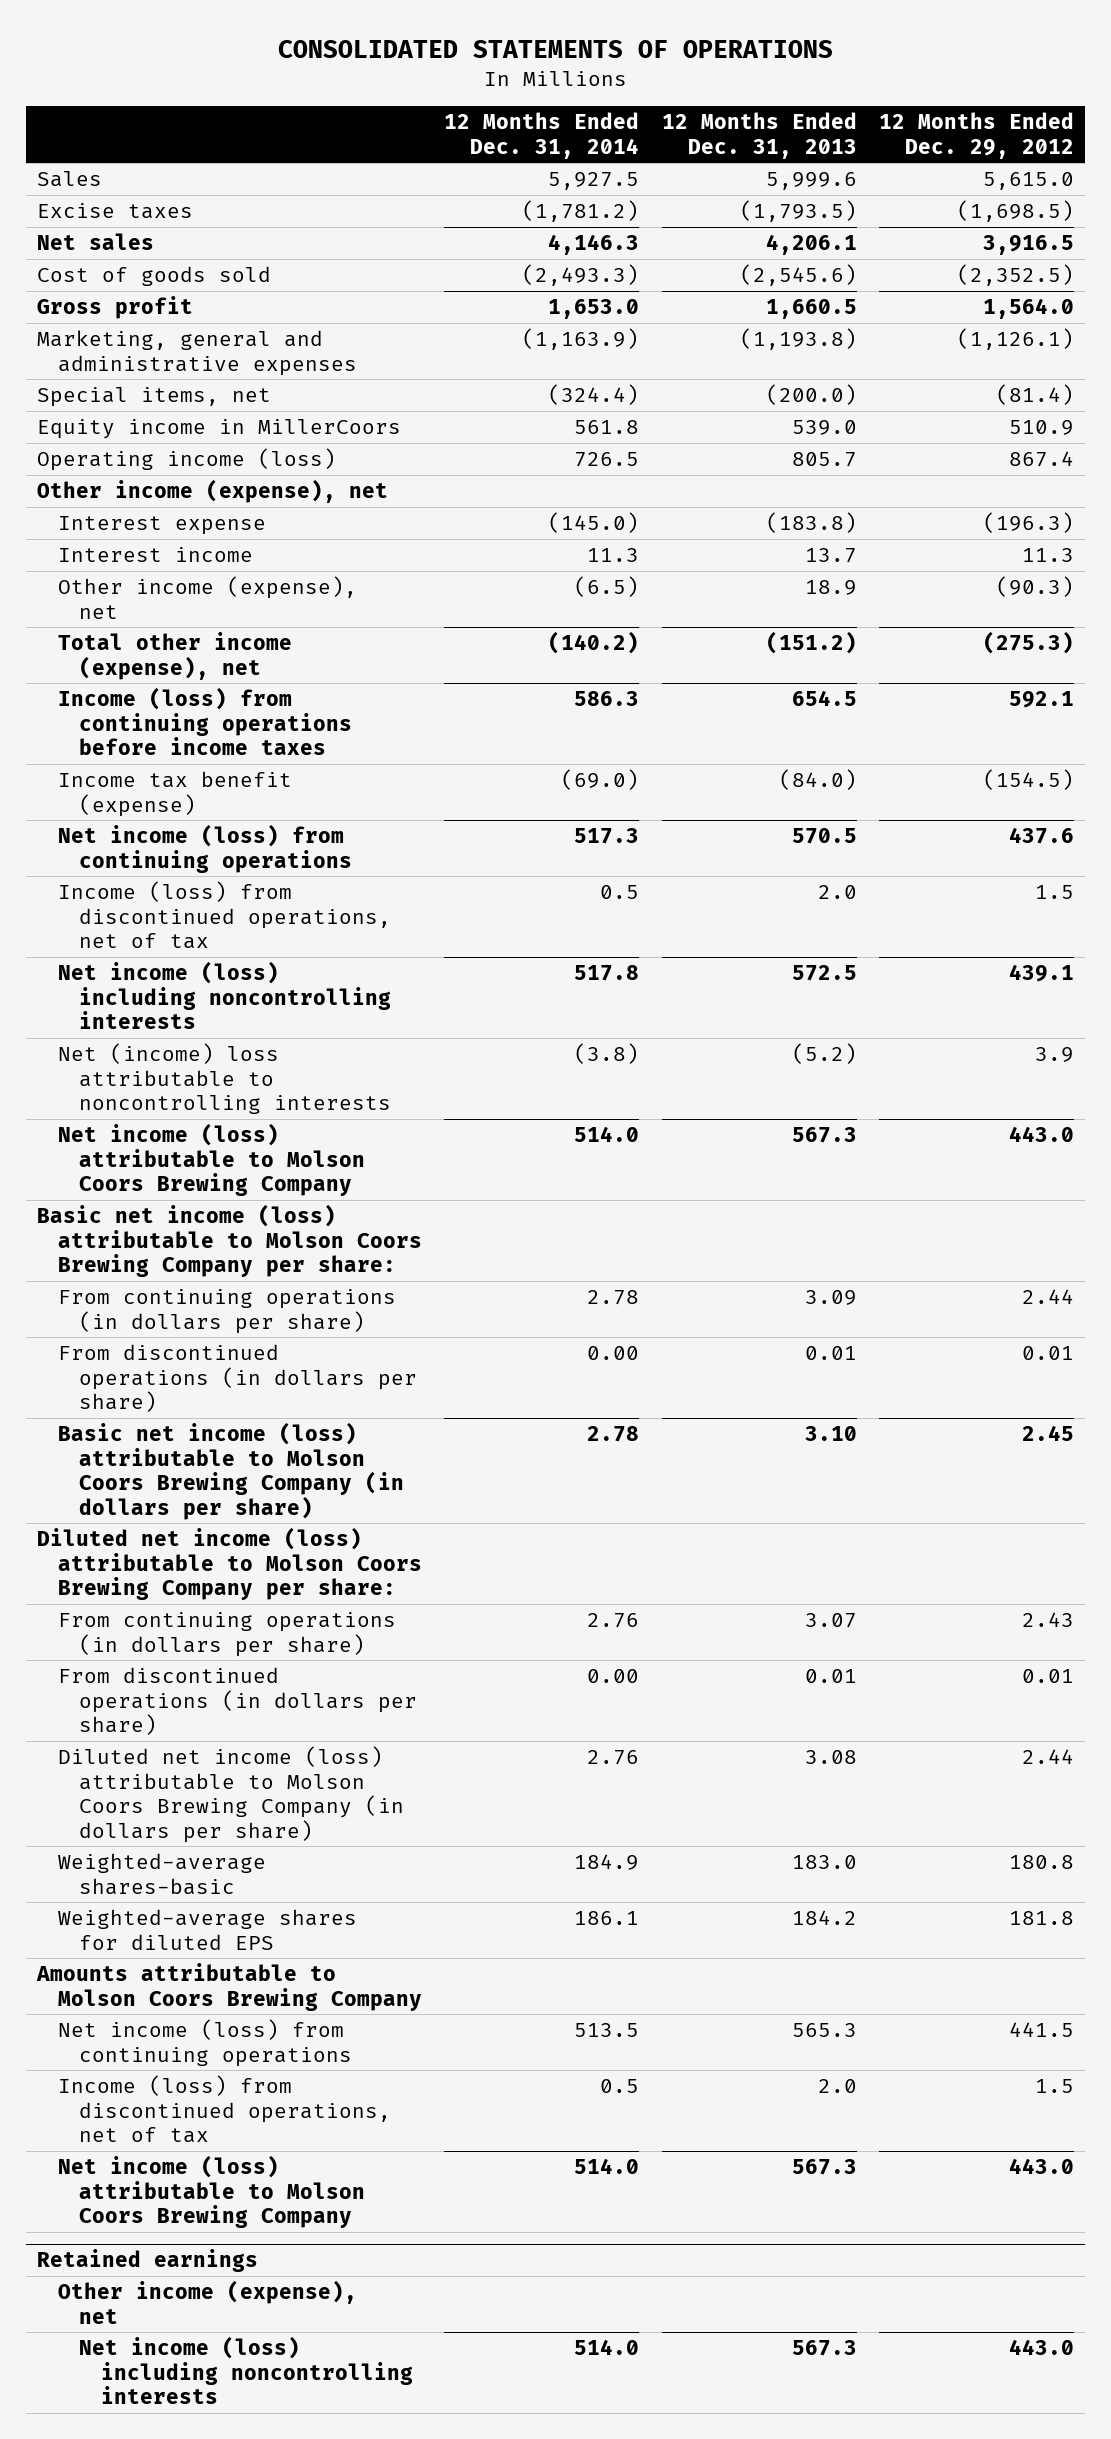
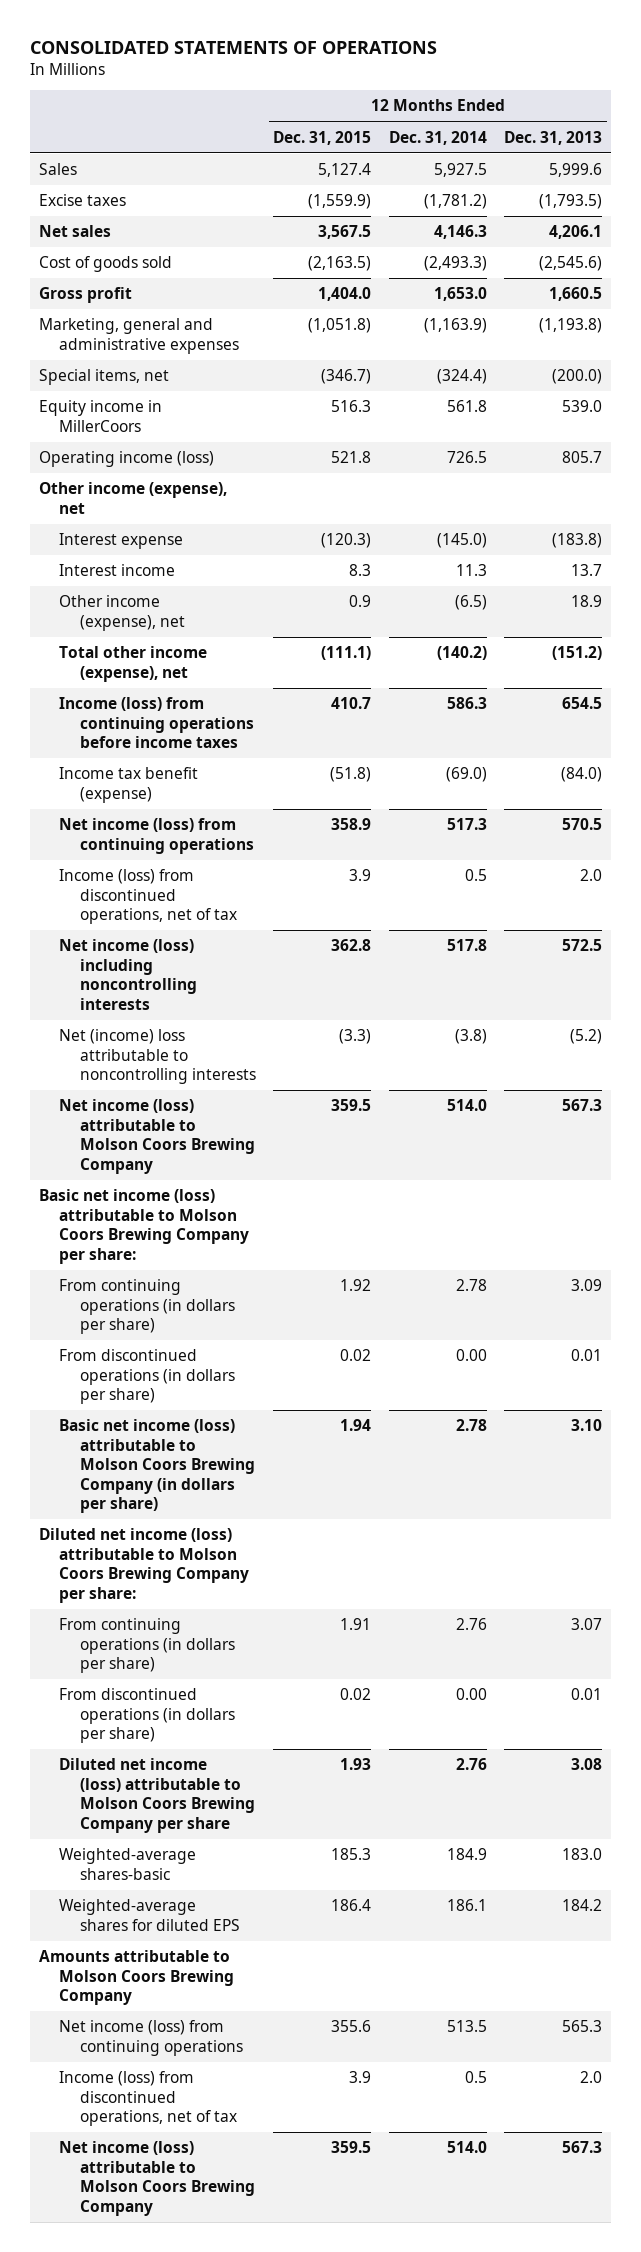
- | 12 Months Ended Dec. 31, 2014 | 12 Months Ended Dec. 31, 2013 | 12 Months Ended Dec. 29, 2012
+ | 12 Months Ended Dec. 31, 2015 | 12 Months Ended Dec. 31, 2014 | 12 Months Ended Dec. 31, 2013
- Diluted net income (loss) attributable to Molson Coors Brewing Company (in dollars per share) | 2.76 | 3.08 | 2.44
+ Diluted net income (loss) attributable to Molson Coors Brewing Company per share | 1.93 | 2.76 | 3.08
- Retained earnings
- Other income (expense), net
- Net income (loss) including noncontrolling interests | 514.0 | 567.3 | 443.0

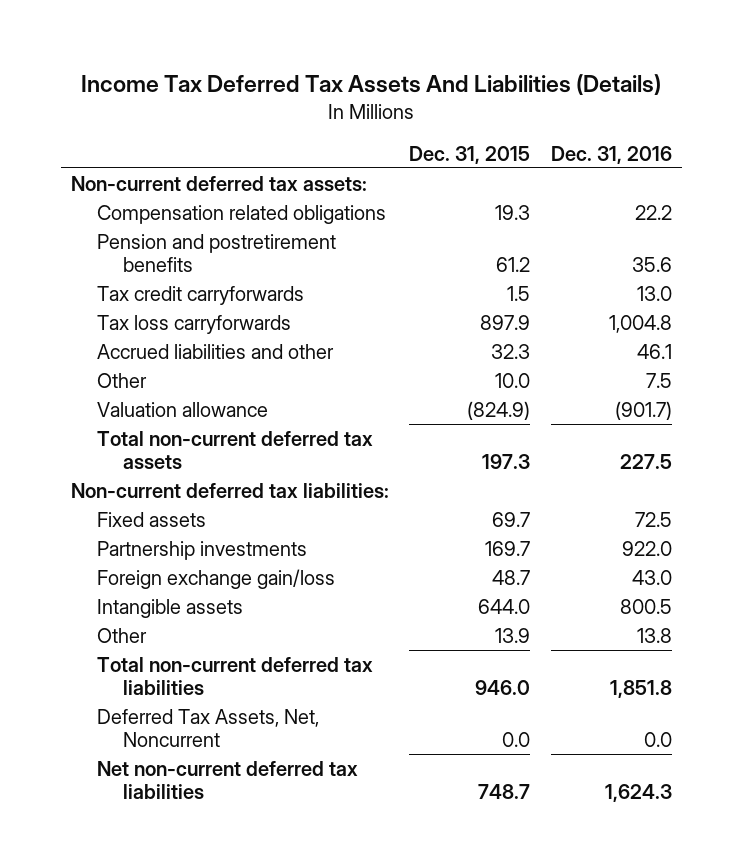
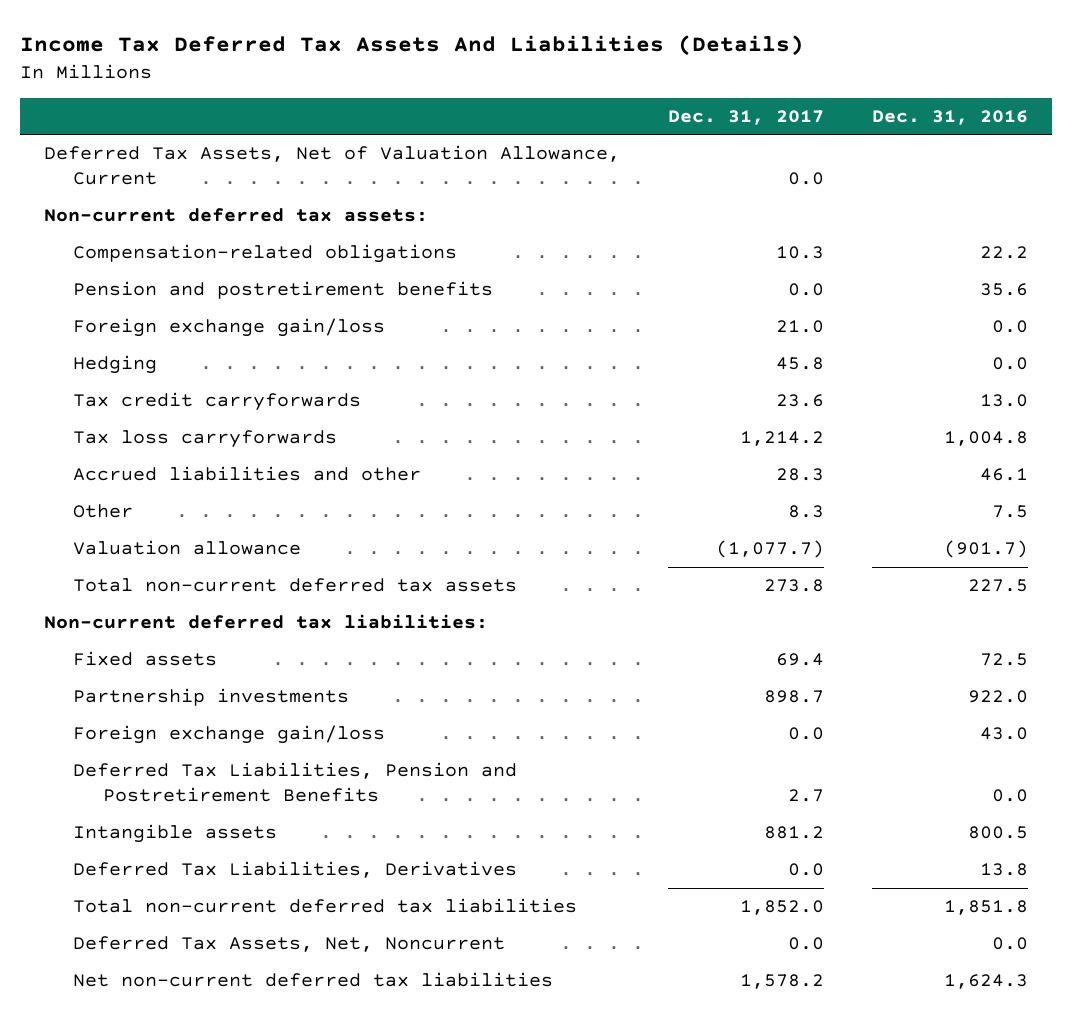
- | Dec. 31, 2015 | Dec. 31, 2016
+ | Dec. 31, 2017 | Dec. 31, 2016
+ Deferred Tax Assets, Net of Valuation Allowance, Current | 0.0 |
- Compensation related obligations | 19.3 | 22.2
+ Compensation-related obligations | 10.3 | 22.2
+ Foreign exchange gain/loss | 21.0 | 0.0
+ Hedging | 45.8 | 0.0
+ Deferred Tax Liabilities, Pension and Postretirement Benefits | 2.7 | 0.0
- Other | 13.9 | 13.8
+ Deferred Tax Liabilities, Derivatives | 0.0 | 13.8

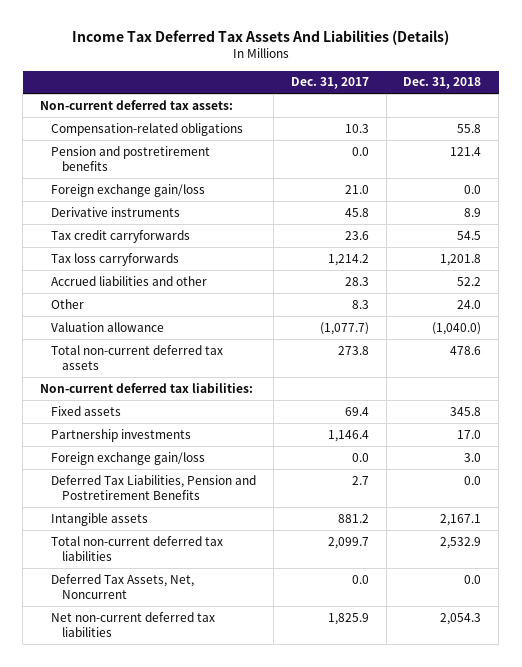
- | Dec. 31, 2017 | Dec. 31, 2016
+ | Dec. 31, 2017 | Dec. 31, 2018
- Deferred Tax Assets, Net of Valuation Allowance, Current | 0.0 |
- Hedging | 45.8 | 0.0
+ Derivative instruments | 45.8 | 8.9
- Partnership investments | 898.7 | 922.0
+ Partnership investments | 1,146.4 | 17.0
- Deferred Tax Liabilities, Derivatives | 0.0 | 13.8
- Total non-current deferred tax liabilities | 1,852.0 | 1,851.8
+ Total non-current deferred tax liabilities | 2,099.7 | 2,532.9
- Net non-current deferred tax liabilities | 1,578.2 | 1,624.3
+ Net non-current deferred tax liabilities | 1,825.9 | 2,054.3

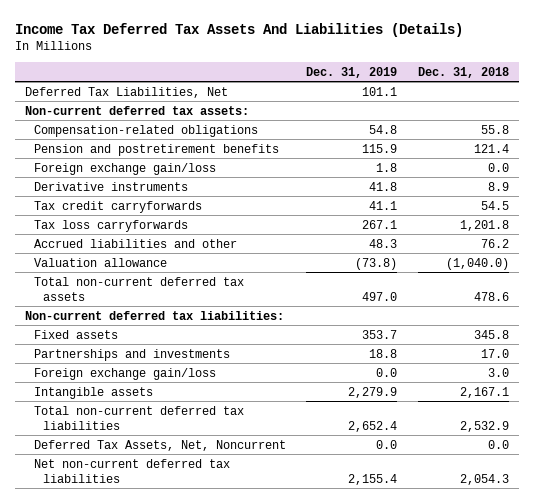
- | Dec. 31, 2017 | Dec. 31, 2018
+ | Dec. 31, 2019 | Dec. 31, 2018
+ Deferred Tax Liabilities, Net | 101.1 |
- Accrued liabilities and other | 28.3 | 52.2
- Other | 8.3 | 24.0
+ Accrued liabilities and other | 48.3 | 76.2
- Partnership investments | 1,146.4 | 17.0
+ Partnerships and investments | 18.8 | 17.0
- Deferred Tax Liabilities, Pension and Postretirement Benefits | 2.7 | 0.0

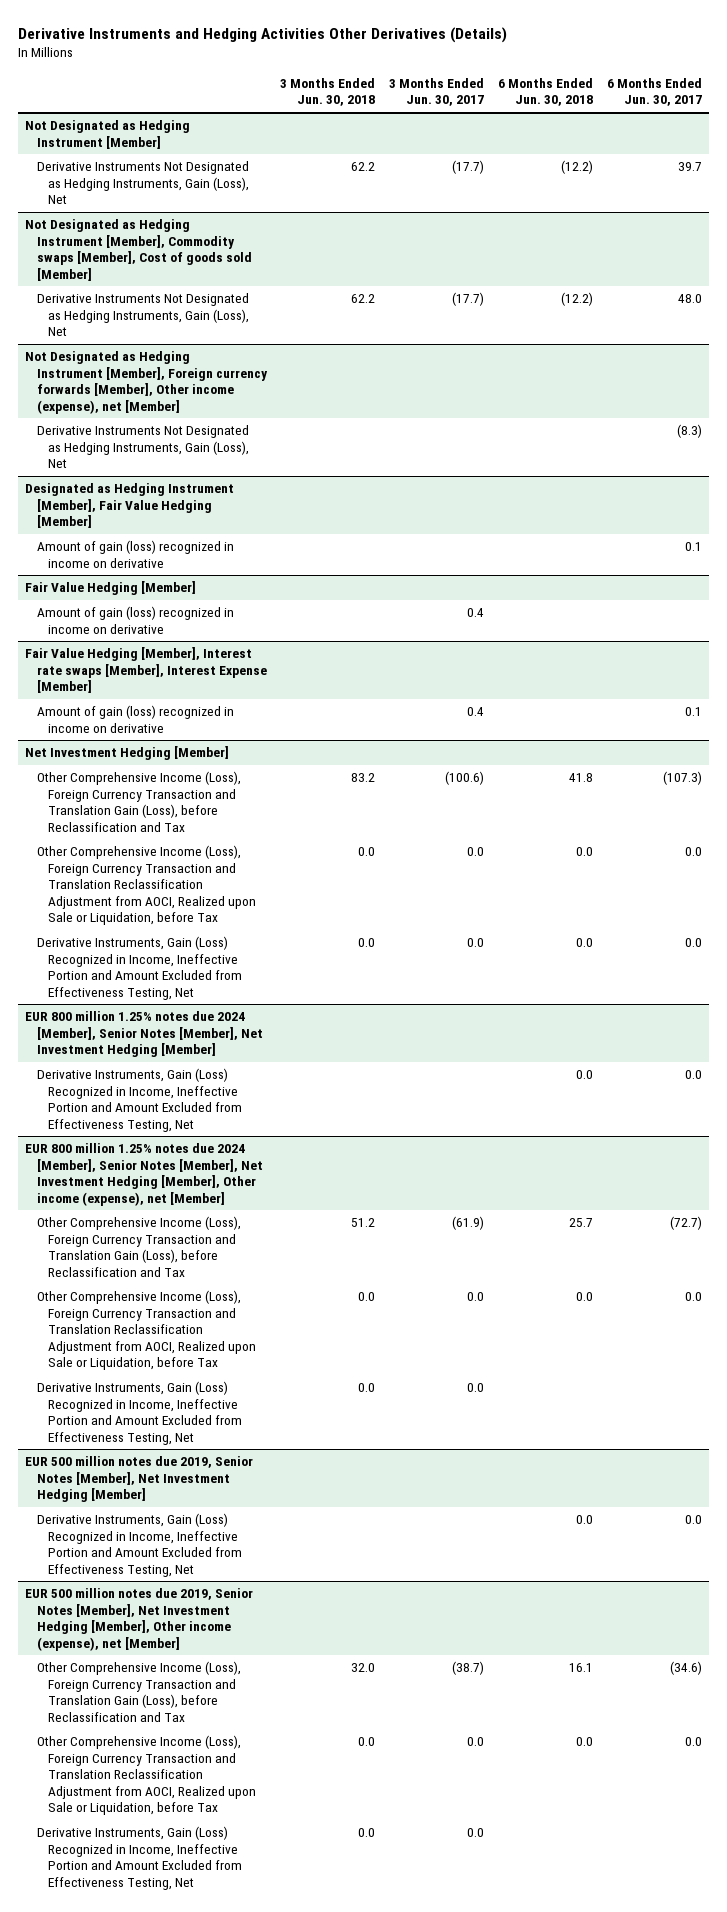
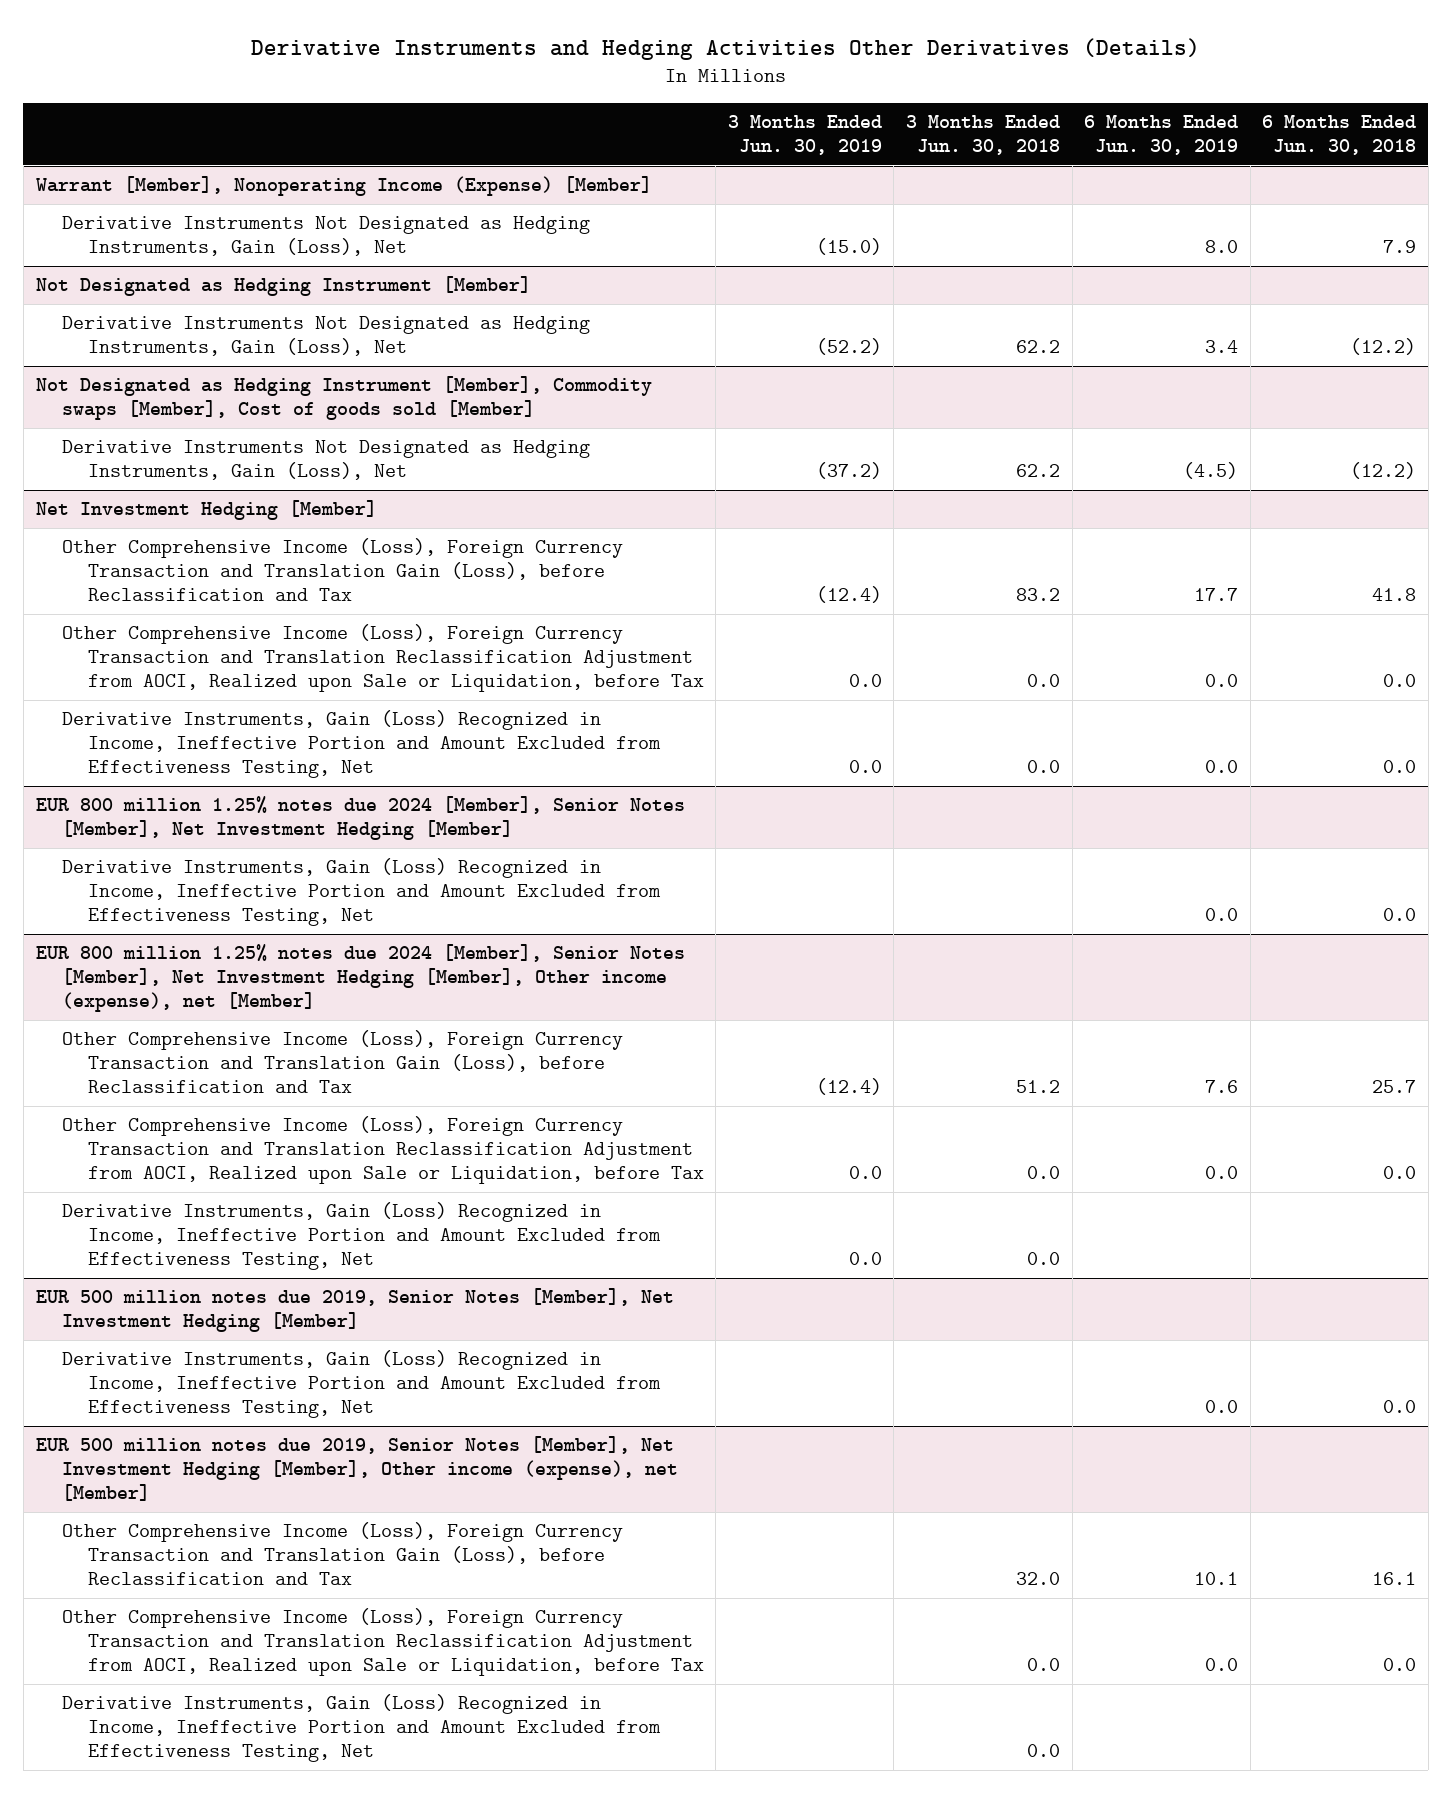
- | 3 Months Ended Jun. 30, 2018 | 3 Months Ended Jun. 30, 2017 | 6 Months Ended Jun. 30, 2018 | 6 Months Ended Jun. 30, 2017
+ | 3 Months Ended Jun. 30, 2019 | 3 Months Ended Jun. 30, 2018 | 6 Months Ended Jun. 30, 2019 | 6 Months Ended Jun. 30, 2018
+ Warrant [Member], Nonoperating Income (Expense) [Member]
+ Derivative Instruments Not Designated as Hedging Instruments, Gain (Loss), Net | (15.0) | | 8.0 | 7.9
- Not Designated as Hedging Instrument [Member], Foreign currency forwards [Member], Other income (expense), net [Member]
- Derivative Instruments Not Designated as Hedging Instruments, Gain (Loss), Net | | | | (8.3)
- Designated as Hedging Instrument [Member], Fair Value Hedging [Member]
- Amount of gain (loss) recognized in income on derivative | | | | 0.1
- Fair Value Hedging [Member]
- Amount of gain (loss) recognized in income on derivative | | 0.4 | |
- Fair Value Hedging [Member], Interest rate swaps [Member], Interest Expense [Member]
- Amount of gain (loss) recognized in income on derivative | | 0.4 | | 0.1

